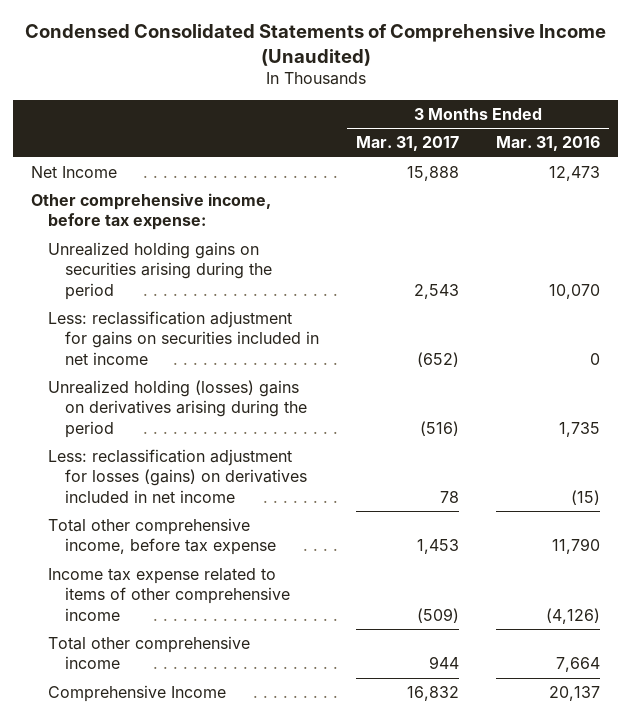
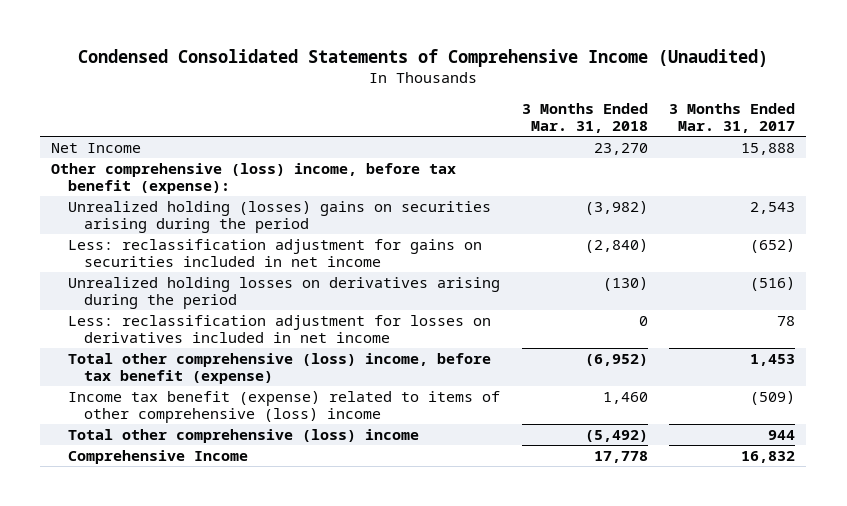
- | 3 Months Ended Mar. 31, 2017 | 3 Months Ended Mar. 31, 2016
+ | 3 Months Ended Mar. 31, 2018 | 3 Months Ended Mar. 31, 2017
- Other comprehensive income, before tax expense:
- Unrealized holding gains on securities arising during the period | 2,543 | 10,070
+ Other comprehensive (loss) income, before tax benefit (expense):
+ Unrealized holding (losses) gains on securities arising during the period | (3,982) | 2,543
- Unrealized holding (losses) gains on derivatives arising during the period | (516) | 1,735
- Less: reclassification adjustment for losses (gains) on derivatives included in net income | 78 | (15)
- Total other comprehensive income, before tax expense | 1,453 | 11,790
- Income tax expense related to items of other comprehensive income | (509) | (4,126)
- Total other comprehensive income | 944 | 7,664
+ Unrealized holding losses on derivatives arising during the period | (130) | (516)
+ Less: reclassification adjustment for losses on derivatives included in net income | 0 | 78
+ Total other comprehensive (loss) income, before tax benefit (expense) | (6,952) | 1,453
+ Income tax benefit (expense) related to items of other comprehensive (loss) income | 1,460 | (509)
+ Total other comprehensive (loss) income | (5,492) | 944

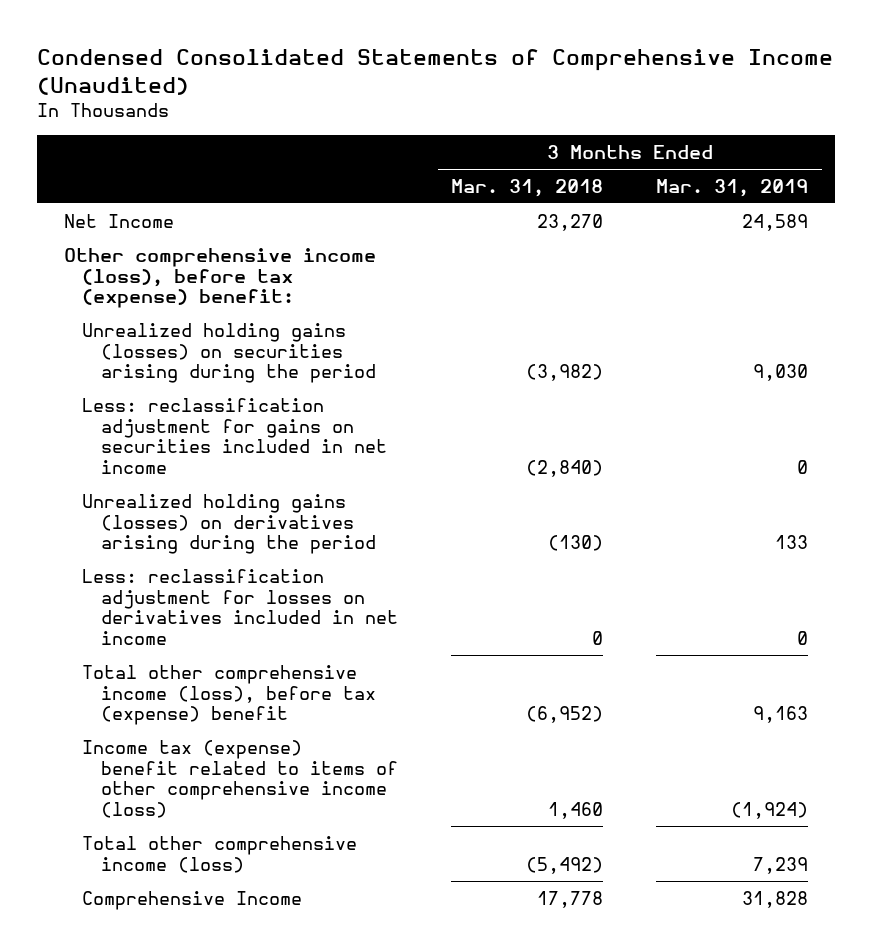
- | 3 Months Ended Mar. 31, 2018 | 3 Months Ended Mar. 31, 2017
+ | 3 Months Ended Mar. 31, 2018 | 3 Months Ended Mar. 31, 2019
- Other comprehensive (loss) income, before tax benefit (expense):
- Unrealized holding (losses) gains on securities arising during the period | (3,982) | 2,543
+ Other comprehensive income (loss), before tax (expense) benefit:
+ Unrealized holding gains (losses) on securities arising during the period | (3,982) | 9,030
- Unrealized holding losses on derivatives arising during the period | (130) | (516)
+ Unrealized holding gains (losses) on derivatives arising during the period | (130) | 133
- Total other comprehensive (loss) income, before tax benefit (expense) | (6,952) | 1,453
- Income tax benefit (expense) related to items of other comprehensive (loss) income | 1,460 | (509)
- Total other comprehensive (loss) income | (5,492) | 944
+ Total other comprehensive income (loss), before tax (expense) benefit | (6,952) | 9,163
+ Income tax (expense) benefit related to items of other comprehensive income (loss) | 1,460 | (1,924)
+ Total other comprehensive income (loss) | (5,492) | 7,239

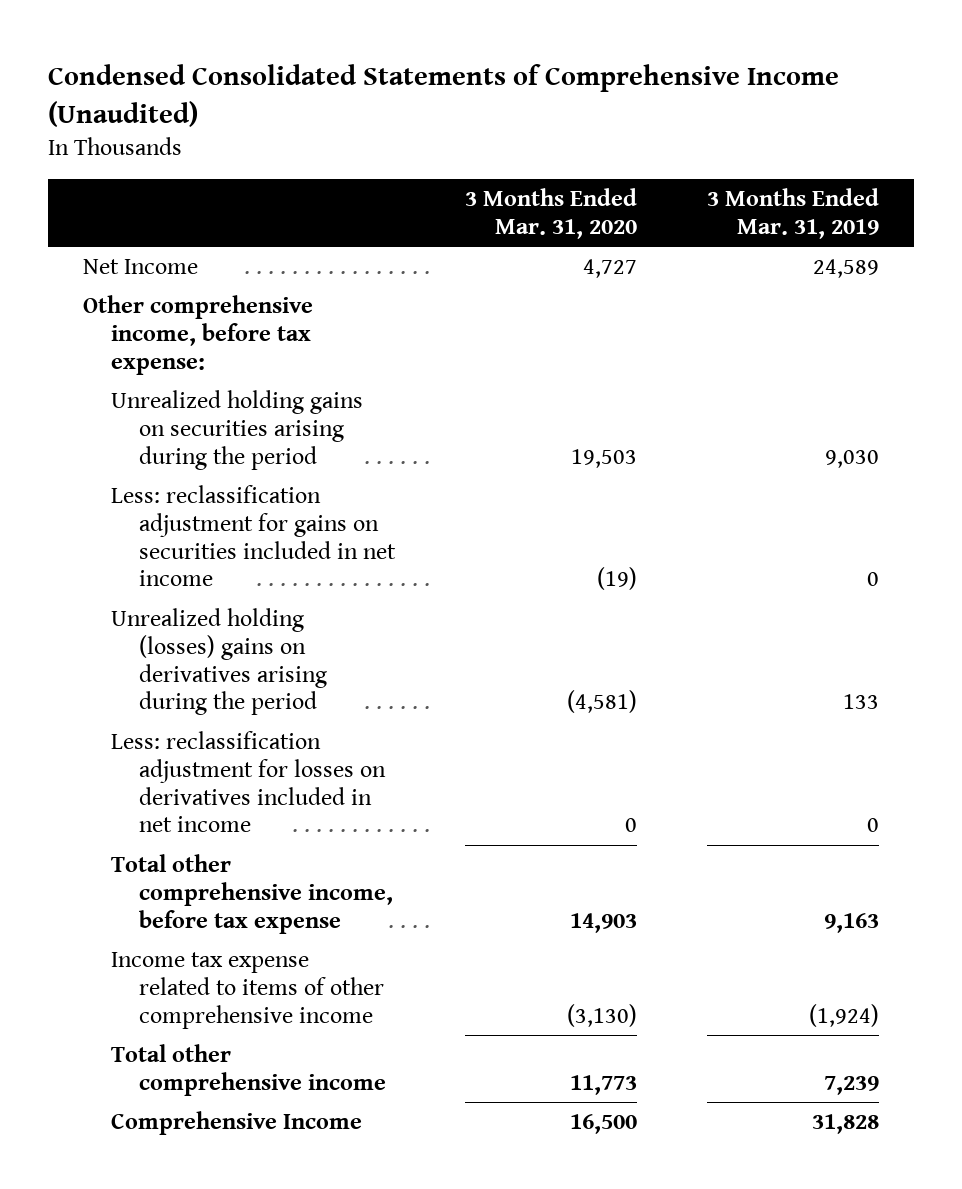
- | 3 Months Ended Mar. 31, 2018 | 3 Months Ended Mar. 31, 2019
+ | 3 Months Ended Mar. 31, 2020 | 3 Months Ended Mar. 31, 2019
- Other comprehensive income (loss), before tax (expense) benefit:
- Unrealized holding gains (losses) on securities arising during the period | (3,982) | 9,030
+ Other comprehensive income, before tax expense:
+ Unrealized holding gains on securities arising during the period | 19,503 | 9,030
- Unrealized holding gains (losses) on derivatives arising during the period | (130) | 133
+ Unrealized holding (losses) gains on derivatives arising during the period | (4,581) | 133
- Total other comprehensive income (loss), before tax (expense) benefit | (6,952) | 9,163
- Income tax (expense) benefit related to items of other comprehensive income (loss) | 1,460 | (1,924)
- Total other comprehensive income (loss) | (5,492) | 7,239
+ Total other comprehensive income, before tax expense | 14,903 | 9,163
+ Income tax expense related to items of other comprehensive income | (3,130) | (1,924)
+ Total other comprehensive income | 11,773 | 7,239

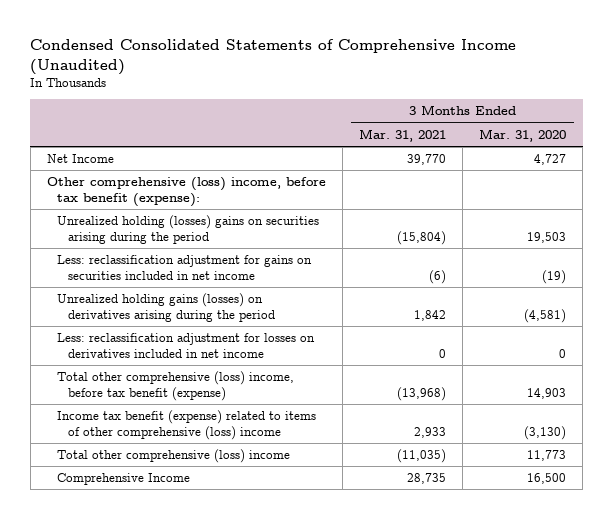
- | 3 Months Ended Mar. 31, 2020 | 3 Months Ended Mar. 31, 2019
+ | 3 Months Ended Mar. 31, 2021 | 3 Months Ended Mar. 31, 2020
- Other comprehensive income, before tax expense:
- Unrealized holding gains on securities arising during the period | 19,503 | 9,030
+ Other comprehensive (loss) income, before tax benefit (expense):
+ Unrealized holding (losses) gains on securities arising during the period | (15,804) | 19,503
- Unrealized holding (losses) gains on derivatives arising during the period | (4,581) | 133
+ Unrealized holding gains (losses) on derivatives arising during the period | 1,842 | (4,581)
- Total other comprehensive income, before tax expense | 14,903 | 9,163
- Income tax expense related to items of other comprehensive income | (3,130) | (1,924)
- Total other comprehensive income | 11,773 | 7,239
+ Total other comprehensive (loss) income, before tax benefit (expense) | (13,968) | 14,903
+ Income tax benefit (expense) related to items of other comprehensive (loss) income | 2,933 | (3,130)
+ Total other comprehensive (loss) income | (11,035) | 11,773

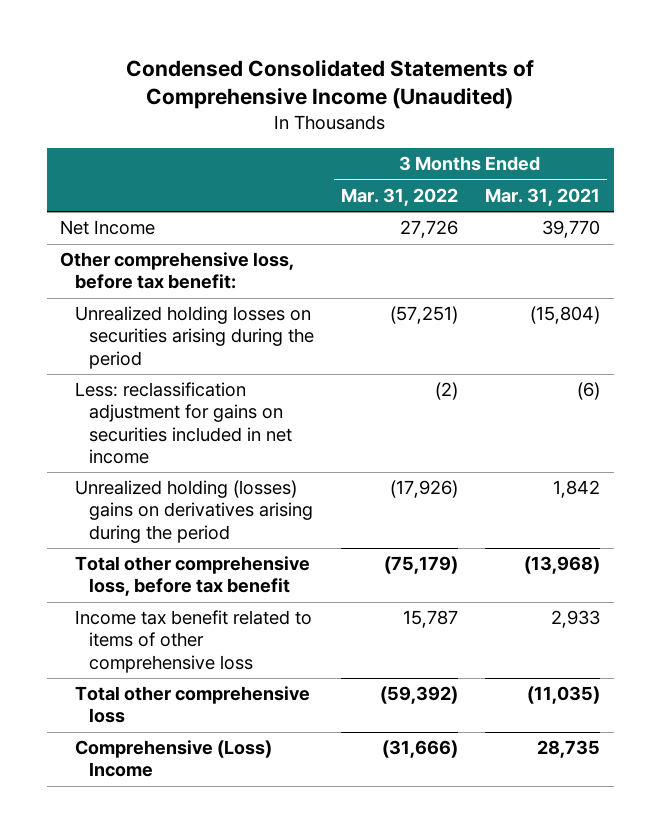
- | 3 Months Ended Mar. 31, 2021 | 3 Months Ended Mar. 31, 2020
+ | 3 Months Ended Mar. 31, 2022 | 3 Months Ended Mar. 31, 2021
- Other comprehensive (loss) income, before tax benefit (expense):
- Unrealized holding (losses) gains on securities arising during the period | (15,804) | 19,503
+ Other comprehensive loss, before tax benefit:
+ Unrealized holding losses on securities arising during the period | (57,251) | (15,804)
- Unrealized holding gains (losses) on derivatives arising during the period | 1,842 | (4,581)
- Less: reclassification adjustment for losses on derivatives included in net income | 0 | 0
- Total other comprehensive (loss) income, before tax benefit (expense) | (13,968) | 14,903
- Income tax benefit (expense) related to items of other comprehensive (loss) income | 2,933 | (3,130)
- Total other comprehensive (loss) income | (11,035) | 11,773
- Comprehensive Income | 28,735 | 16,500
+ Unrealized holding (losses) gains on derivatives arising during the period | (17,926) | 1,842
+ Total other comprehensive loss, before tax benefit | (75,179) | (13,968)
+ Income tax benefit related to items of other comprehensive loss | 15,787 | 2,933
+ Total other comprehensive loss | (59,392) | (11,035)
+ Comprehensive (Loss) Income | (31,666) | 28,735

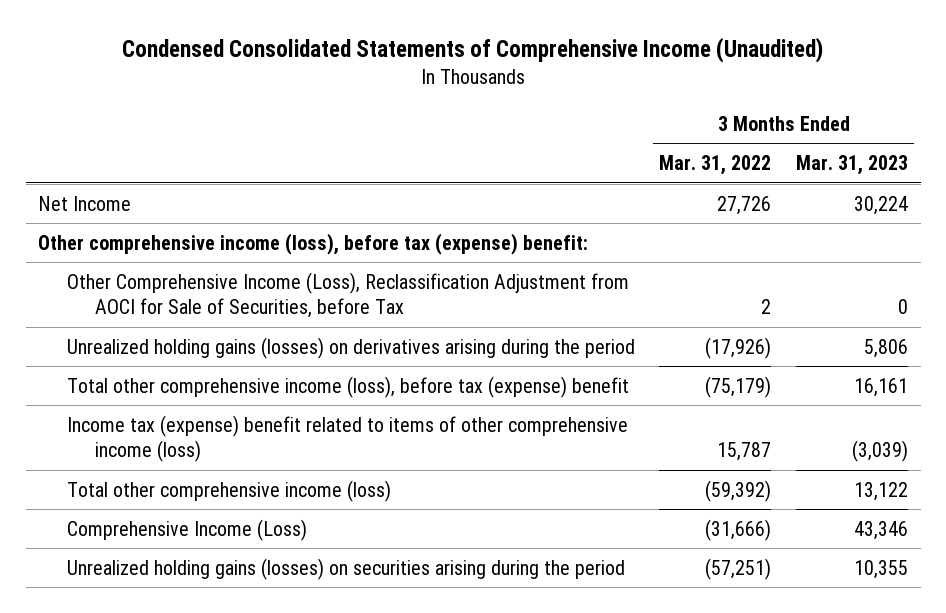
- | 3 Months Ended Mar. 31, 2022 | 3 Months Ended Mar. 31, 2021
+ | 3 Months Ended Mar. 31, 2022 | 3 Months Ended Mar. 31, 2023
- Other comprehensive loss, before tax benefit:
- Unrealized holding losses on securities arising during the period | (57,251) | (15,804)
- Less: reclassification adjustment for gains on securities included in net income | (2) | (6)
- Unrealized holding (losses) gains on derivatives arising during the period | (17,926) | 1,842
- Total other comprehensive loss, before tax benefit | (75,179) | (13,968)
- Income tax benefit related to items of other comprehensive loss | 15,787 | 2,933
- Total other comprehensive loss | (59,392) | (11,035)
- Comprehensive (Loss) Income | (31,666) | 28,735
+ Other comprehensive income (loss), before tax (expense) benefit:
+ Other Comprehensive Income (Loss), Reclassification Adjustment from AOCI for Sale of Securities, before Tax | 2 | 0
+ Unrealized holding gains (losses) on derivatives arising during the period | (17,926) | 5,806
+ Total other comprehensive income (loss), before tax (expense) benefit | (75,179) | 16,161
+ Income tax (expense) benefit related to items of other comprehensive income (loss) | 15,787 | (3,039)
+ Total other comprehensive income (loss) | (59,392) | 13,122
+ Comprehensive Income (Loss) | (31,666) | 43,346
+ Unrealized holding gains (losses) on securities arising during the period | (57,251) | 10,355

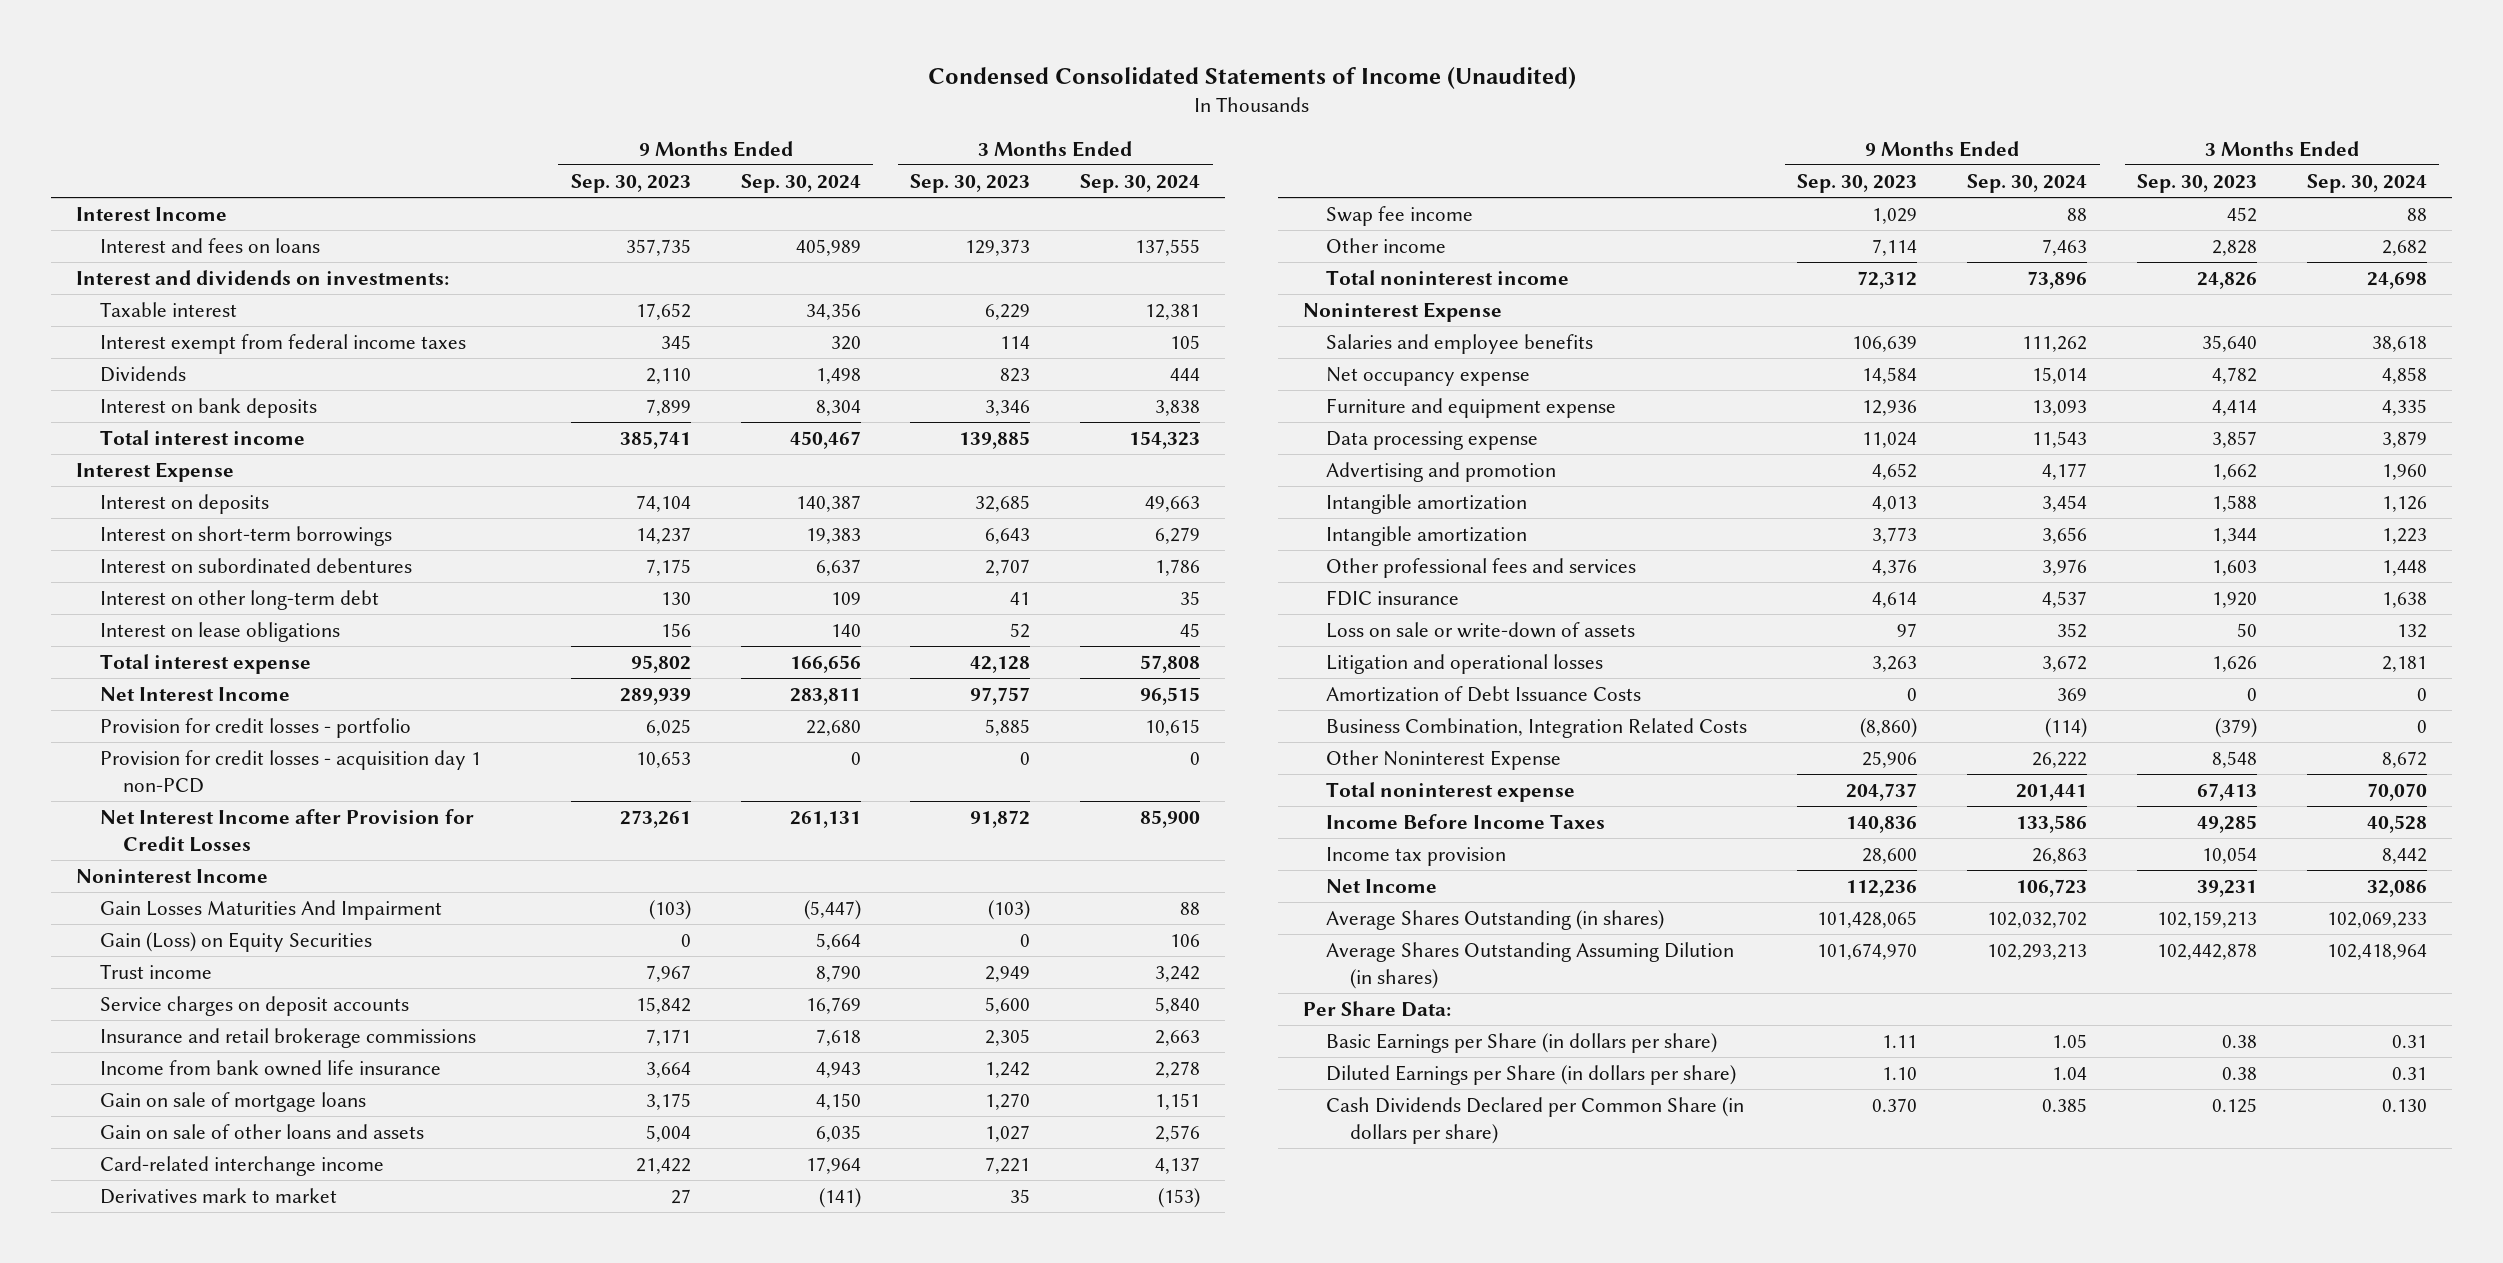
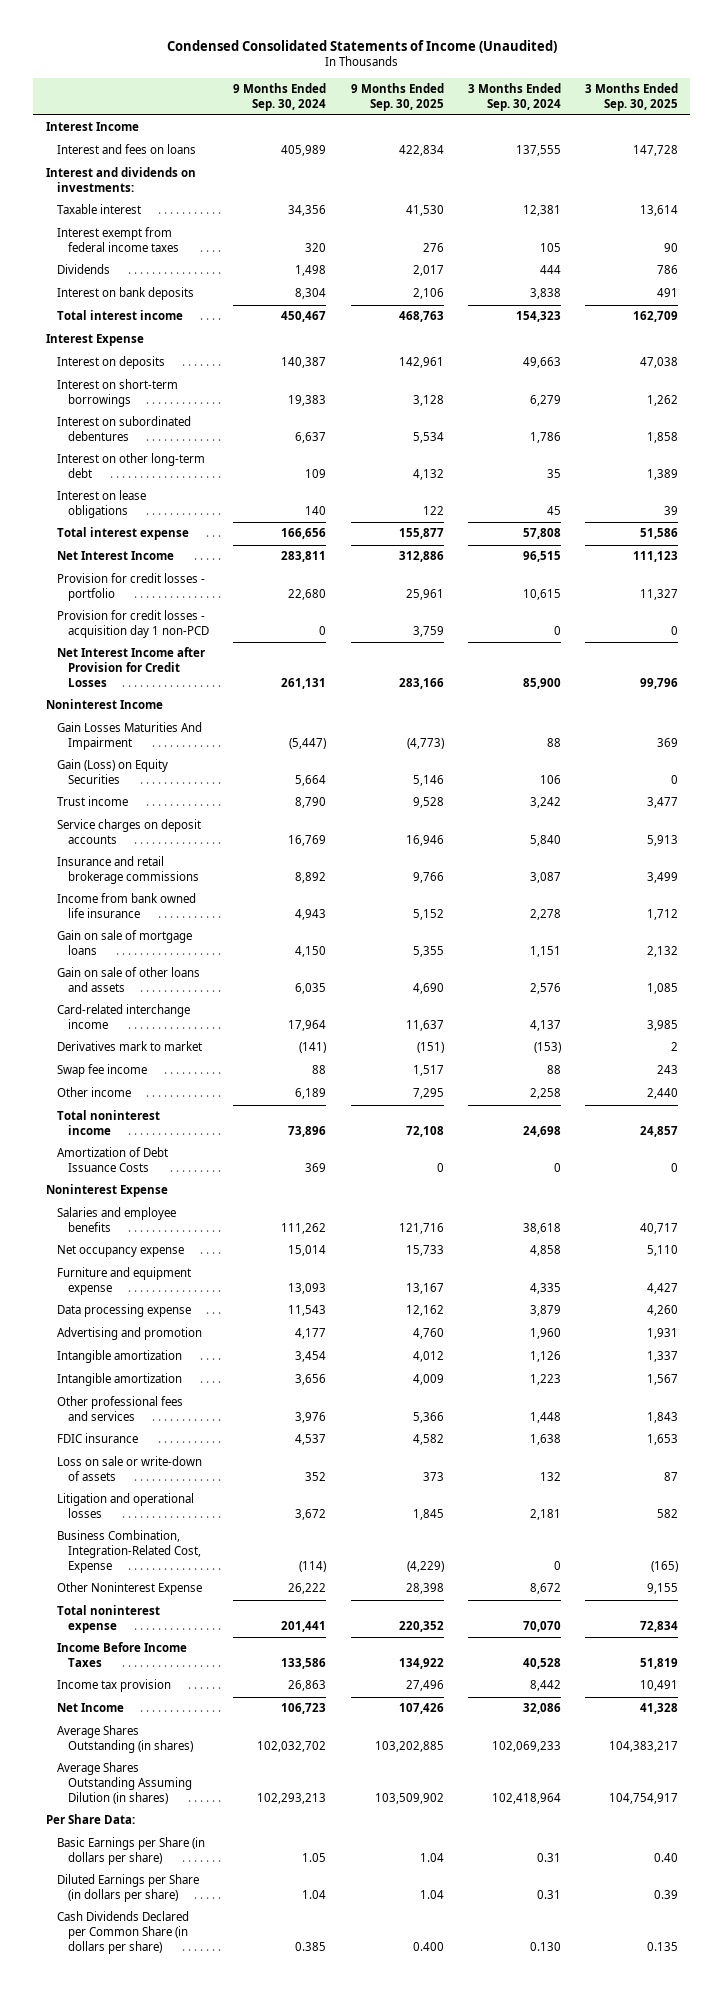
- | 9 Months Ended Sep. 30, 2023 | 9 Months Ended Sep. 30, 2024 | 3 Months Ended Sep. 30, 2023 | 3 Months Ended Sep. 30, 2024
+ | 9 Months Ended Sep. 30, 2024 | 9 Months Ended Sep. 30, 2025 | 3 Months Ended Sep. 30, 2024 | 3 Months Ended Sep. 30, 2025
- Insurance and retail brokerage commissions | 7,171 | 7,618 | 2,305 | 2,663
+ Insurance and retail brokerage commissions | 8,892 | 9,766 | 3,087 | 3,499
- Other income | 7,114 | 7,463 | 2,828 | 2,682
+ Other income | 6,189 | 7,295 | 2,258 | 2,440
moved up: Amortization of Debt Issuance Costs | 369 | 0 | 0 | 0
- Business Combination, Integration Related Costs | (8,860) | (114) | (379) | 0
+ Business Combination, Integration-Related Cost, Expense | (114) | (4,229) | 0 | (165)

